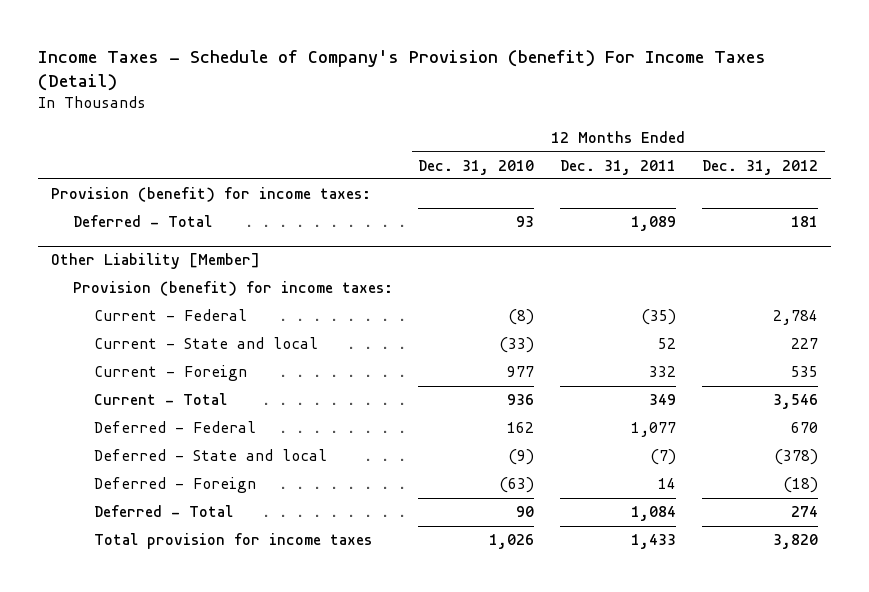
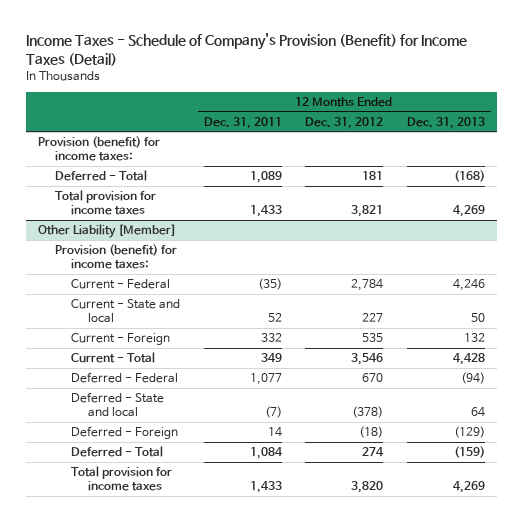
- Income Taxes - Schedule of Company's Provision (benefit) For Income Taxes (Detail)
+ Income Taxes - Schedule of Company's Provision (Benefit) for Income Taxes (Detail)
- | 12 Months Ended Dec. 31, 2010 | 12 Months Ended Dec. 31, 2011 | 12 Months Ended Dec. 31, 2012
+ | 12 Months Ended Dec. 31, 2011 | 12 Months Ended Dec. 31, 2012 | 12 Months Ended Dec. 31, 2013
+ Total provision for income taxes | 1,433 | 3,821 | 4,269

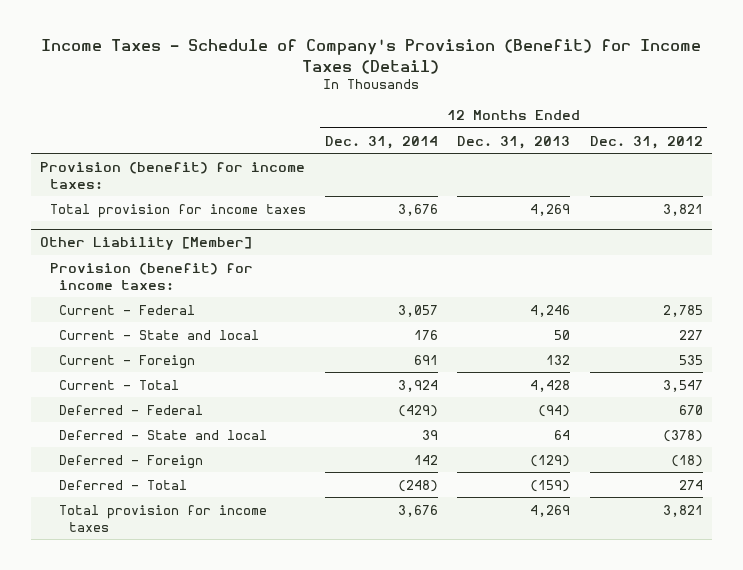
- | 12 Months Ended Dec. 31, 2011 | 12 Months Ended Dec. 31, 2012 | 12 Months Ended Dec. 31, 2013
+ | 12 Months Ended Dec. 31, 2014 | 12 Months Ended Dec. 31, 2013 | 12 Months Ended Dec. 31, 2012
- Deferred - Total | 1,089 | 181 | (168)
@ Other Liability [Member]
- Current - Federal | (35) | 2,784 | 4,246
+ Current - Federal | 3,057 | 4,246 | 2,785
- Current - Total | 349 | 3,546 | 4,428
+ Current - Total | 3,924 | 4,428 | 3,547
- Total provision for income taxes | 1,433 | 3,820 | 4,269
+ Total provision for income taxes | 3,676 | 4,269 | 3,821

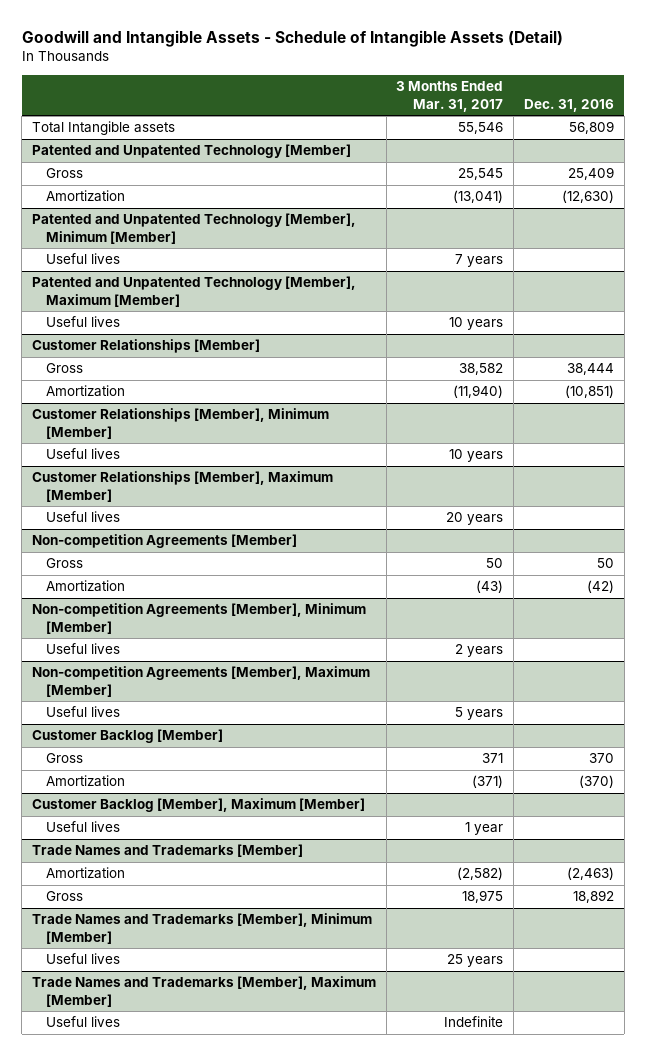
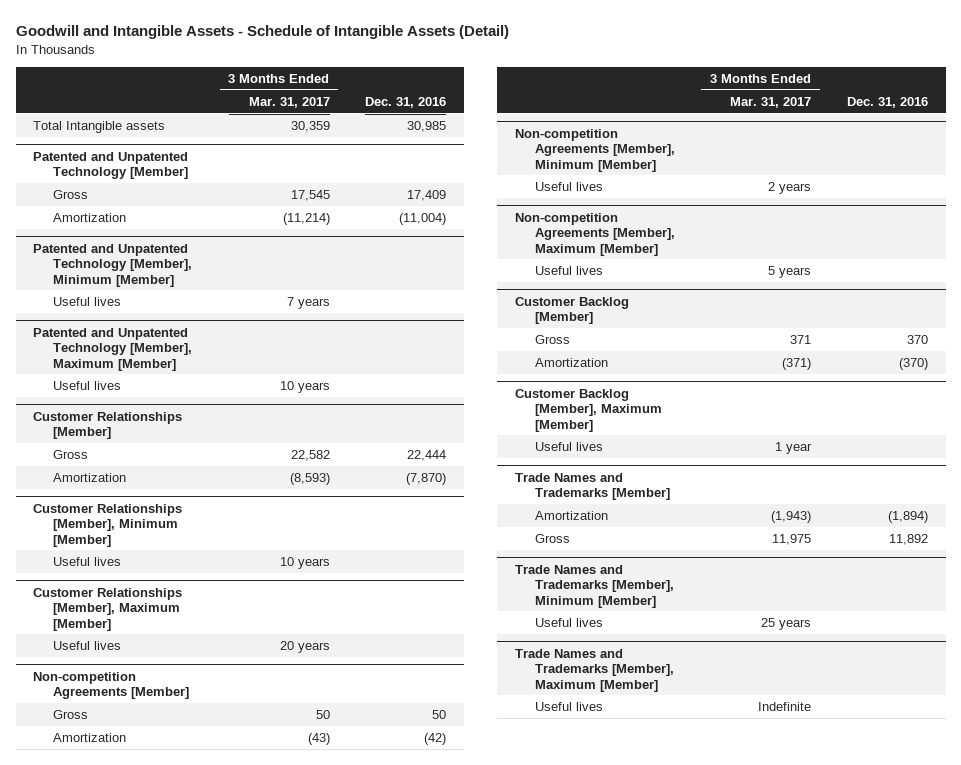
- Total Intangible assets | 55,546 | 56,809
+ Total Intangible assets | 30,359 | 30,985
@ Patented and Unpatented Technology [Member]
- Gross | 25,545 | 25,409
- Amortization | (13,041) | (12,630)
+ Gross | 17,545 | 17,409
+ Amortization | (11,214) | (11,004)
@ Customer Relationships [Member]
- Gross | 38,582 | 38,444
- Amortization | (11,940) | (10,851)
+ Gross | 22,582 | 22,444
+ Amortization | (8,593) | (7,870)
@ Trade Names and Trademarks [Member]
- Amortization | (2,582) | (2,463)
- Gross | 18,975 | 18,892
+ Amortization | (1,943) | (1,894)
+ Gross | 11,975 | 11,892

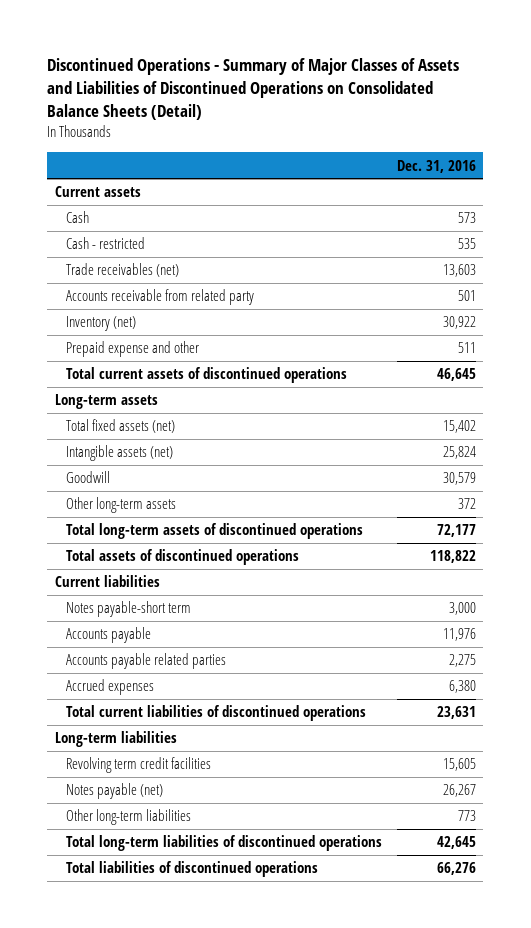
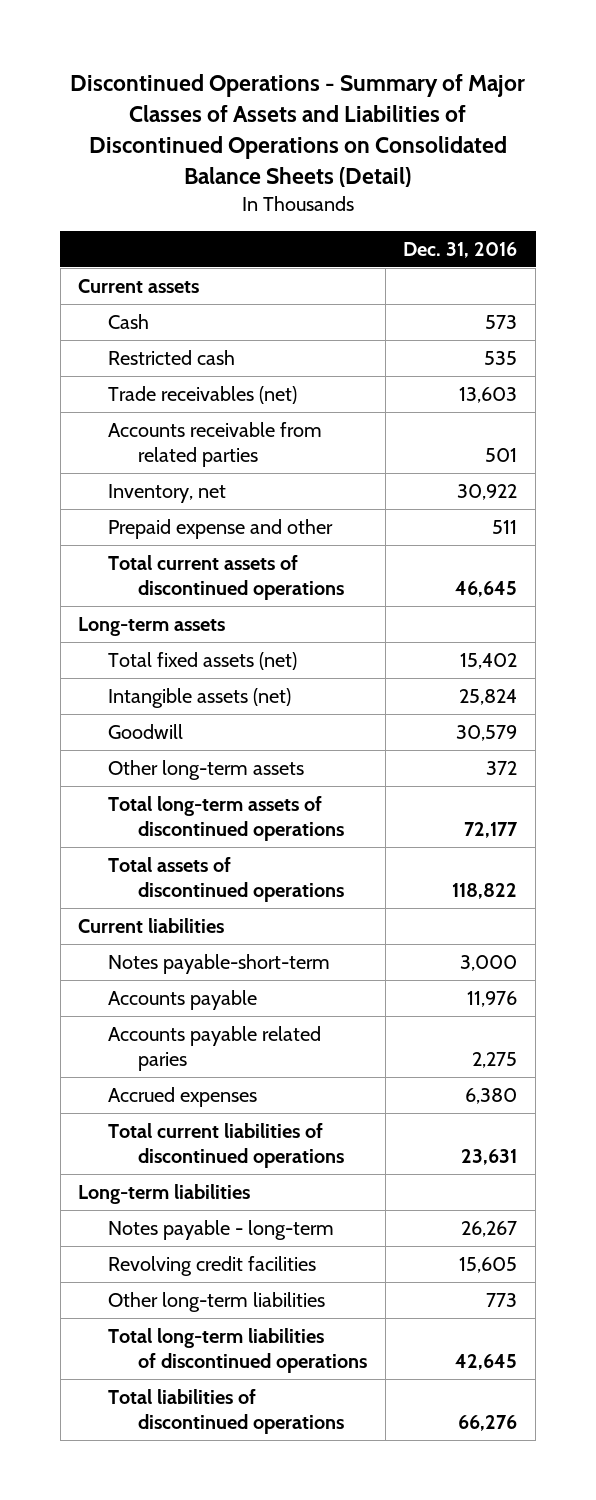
- Cash - restricted | 535
+ Restricted cash | 535
- Accounts receivable from related party | 501
- Inventory (net) | 30,922
+ Accounts receivable from related parties | 501
+ Inventory, net | 30,922
- Notes payable-short term | 3,000
+ Notes payable-short-term | 3,000
- Accounts payable related parties | 2,275
+ Accounts payable related paries | 2,275
- Revolving term credit facilities | 15,605
- Notes payable (net) | 26,267
+ Notes payable - long-term | 26,267
+ Revolving credit facilities | 15,605

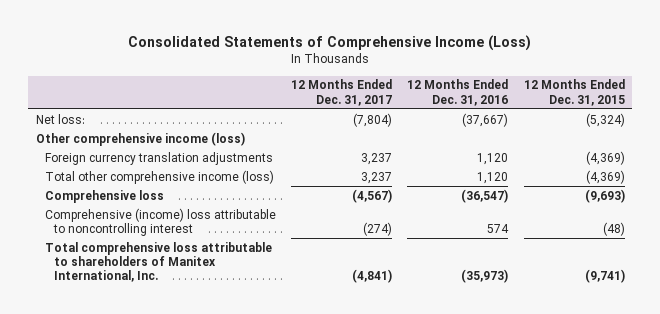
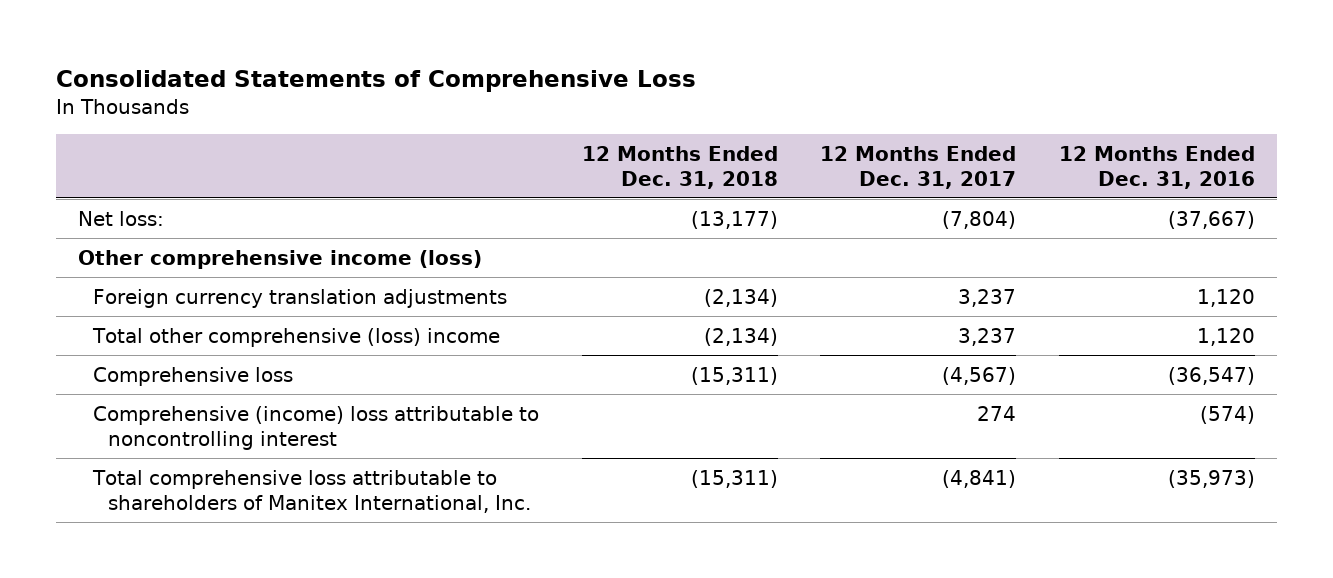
- Consolidated Statements of Comprehensive Income (Loss)
+ Consolidated Statements of Comprehensive Loss
- | 12 Months Ended Dec. 31, 2017 | 12 Months Ended Dec. 31, 2016 | 12 Months Ended Dec. 31, 2015
+ | 12 Months Ended Dec. 31, 2018 | 12 Months Ended Dec. 31, 2017 | 12 Months Ended Dec. 31, 2016
- Total other comprehensive income (loss) | 3,237 | 1,120 | (4,369)
+ Total other comprehensive (loss) income | (2,134) | 3,237 | 1,120
- Comprehensive (income) loss attributable to noncontrolling interest | (274) | 574 | (48)
+ Comprehensive (income) loss attributable to noncontrolling interest | | 274 | (574)

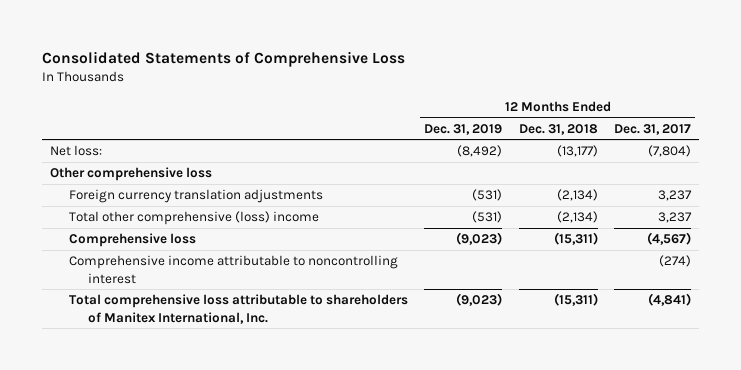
- | 12 Months Ended Dec. 31, 2018 | 12 Months Ended Dec. 31, 2017 | 12 Months Ended Dec. 31, 2016
+ | 12 Months Ended Dec. 31, 2019 | 12 Months Ended Dec. 31, 2018 | 12 Months Ended Dec. 31, 2017
- Other comprehensive income (loss)
+ Other comprehensive loss
- Comprehensive (income) loss attributable to noncontrolling interest | | 274 | (574)
+ Comprehensive income attributable to noncontrolling interest | | | (274)

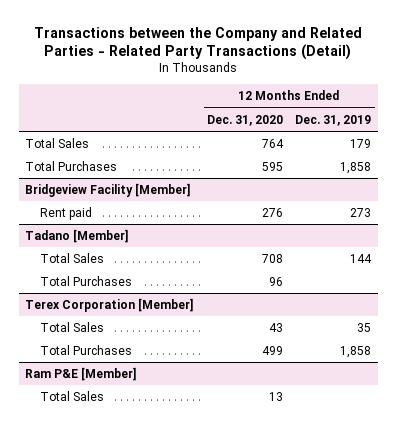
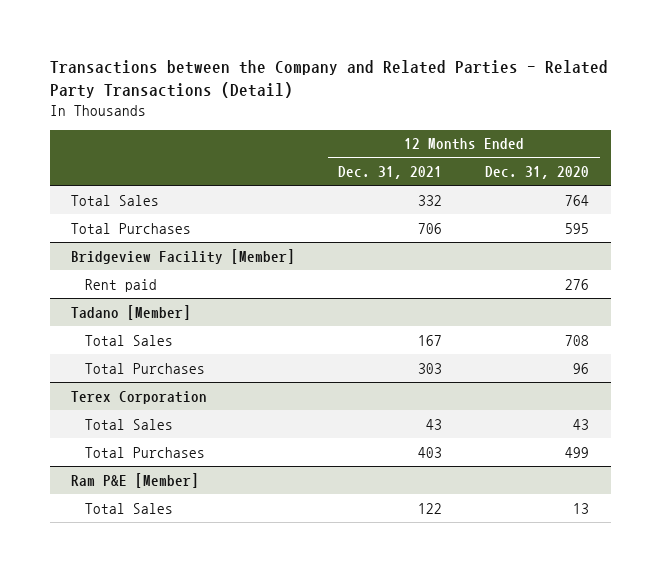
- | 12 Months Ended Dec. 31, 2020 | 12 Months Ended Dec. 31, 2019
+ | 12 Months Ended Dec. 31, 2021 | 12 Months Ended Dec. 31, 2020
- Terex Corporation [Member]
+ Terex Corporation

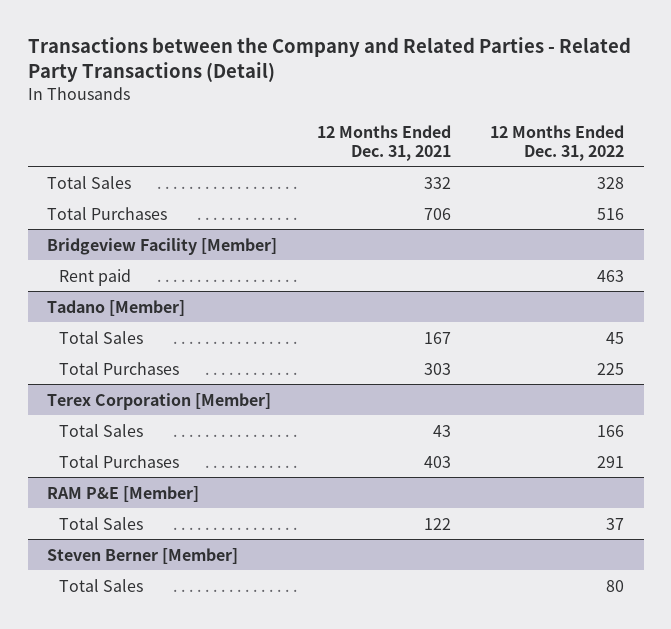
- | 12 Months Ended Dec. 31, 2021 | 12 Months Ended Dec. 31, 2020
+ | 12 Months Ended Dec. 31, 2021 | 12 Months Ended Dec. 31, 2022
- Terex Corporation
+ Terex Corporation [Member]
- Ram P&E [Member]
+ RAM P&E [Member]
+ Steven Berner [Member]
+ Total Sales | | 80

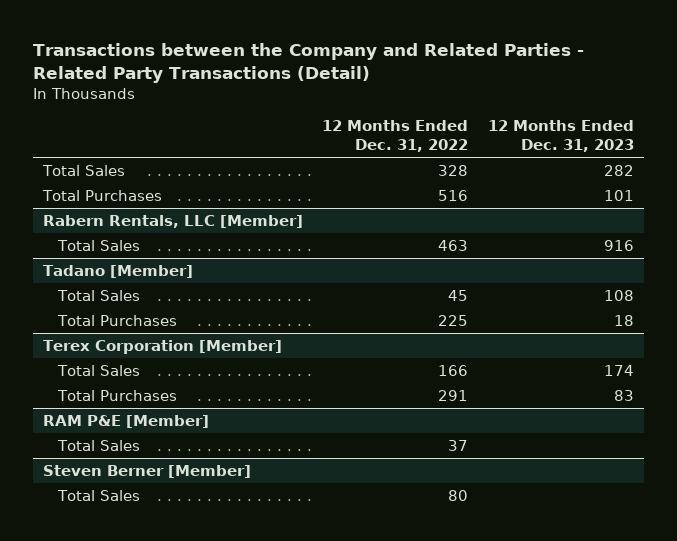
- | 12 Months Ended Dec. 31, 2021 | 12 Months Ended Dec. 31, 2022
+ | 12 Months Ended Dec. 31, 2022 | 12 Months Ended Dec. 31, 2023
- Bridgeview Facility [Member]
- Rent paid | | 463
+ Rabern Rentals, LLC [Member]
+ Total Sales | 463 | 916

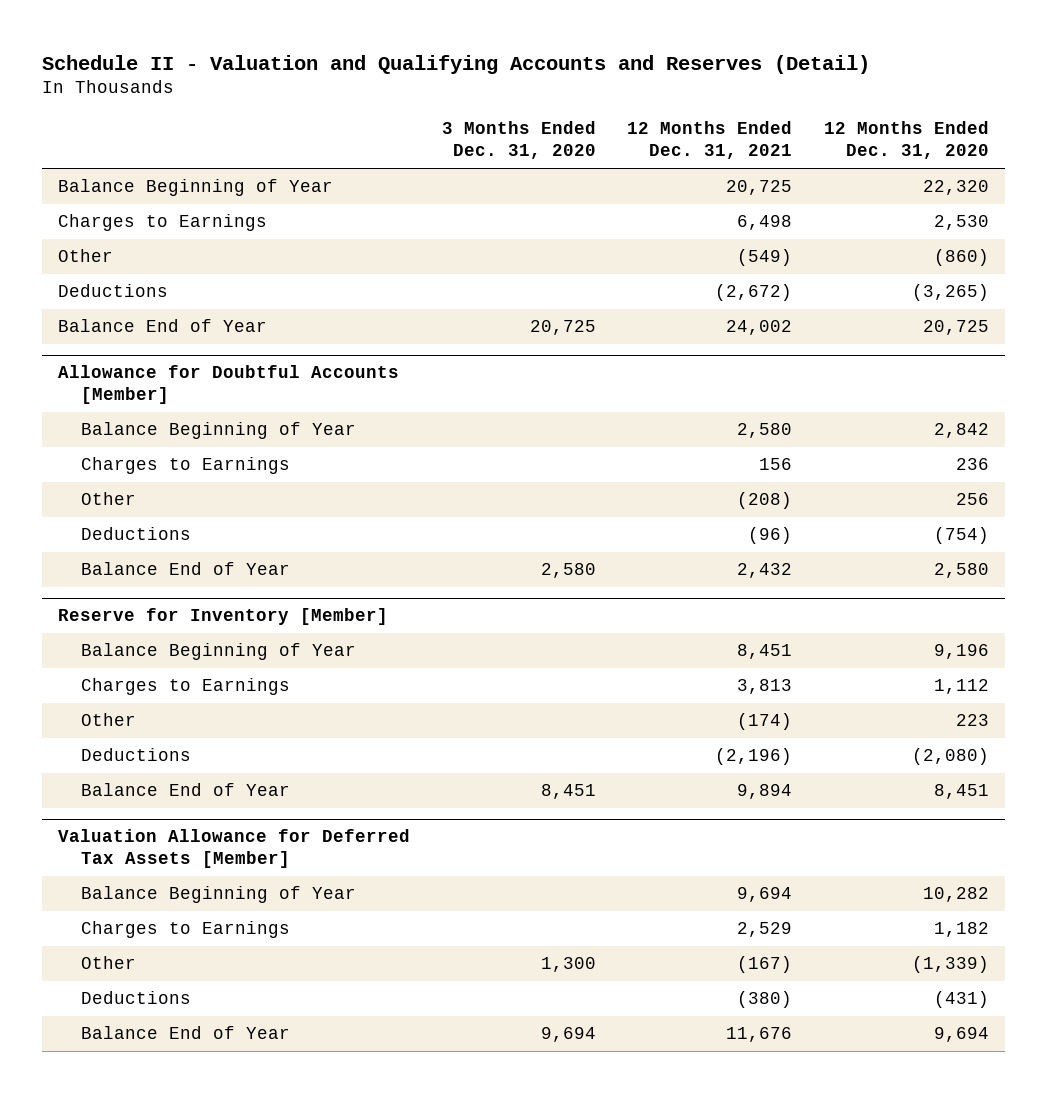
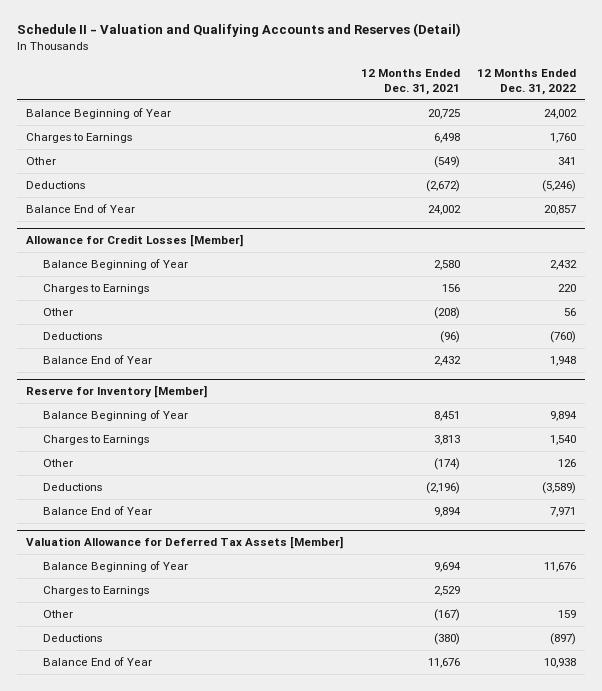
- | 3 Months Ended Dec. 31, 2020 | 12 Months Ended Dec. 31, 2021 | 12 Months Ended Dec. 31, 2020
+ | 12 Months Ended Dec. 31, 2021 | 12 Months Ended Dec. 31, 2022
- Allowance for Doubtful Accounts [Member]
+ Allowance for Credit Losses [Member]

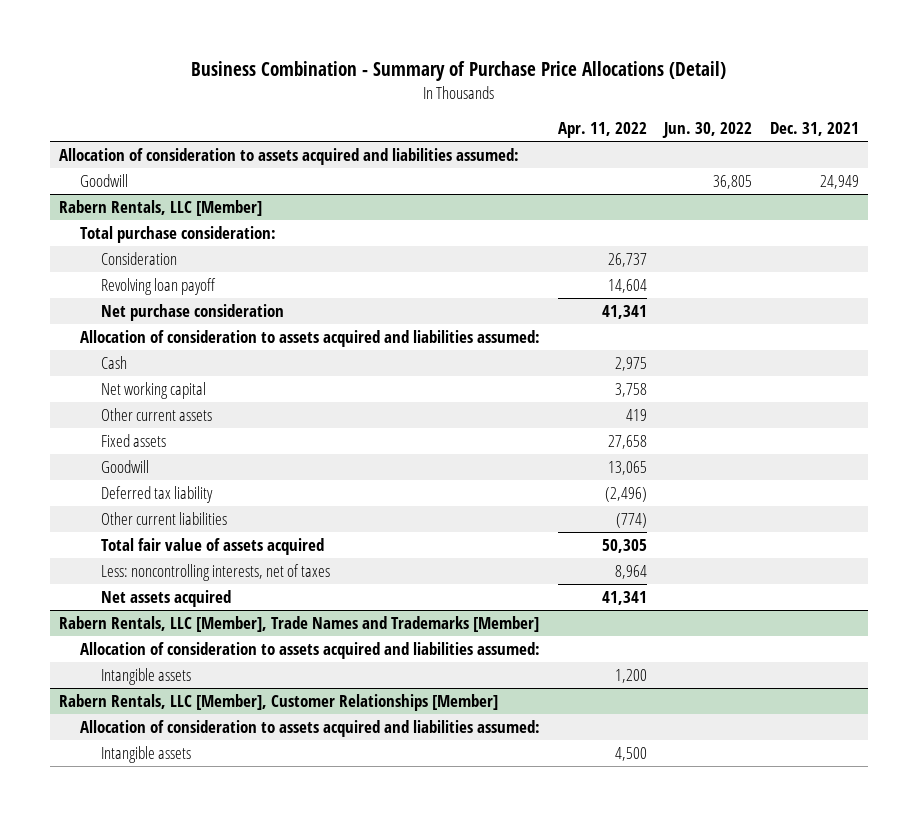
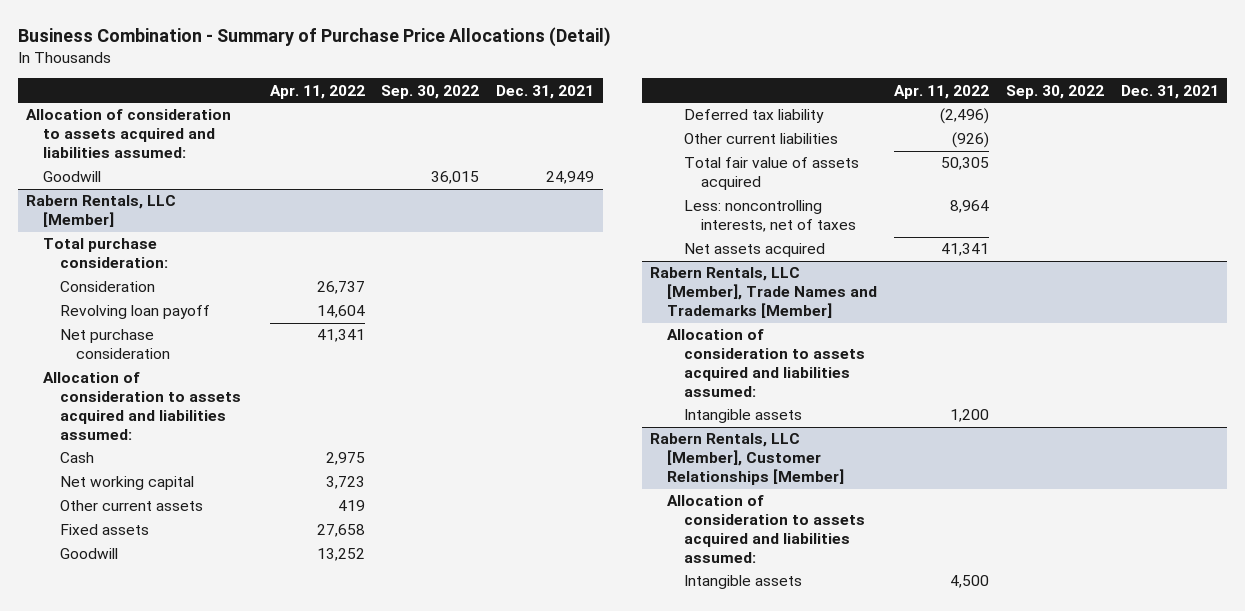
- | Apr. 11, 2022 | Jun. 30, 2022 | Dec. 31, 2021
+ | Apr. 11, 2022 | Sep. 30, 2022 | Dec. 31, 2021
@ Rabern Rentals, LLC [Member]
- Net working capital | 3,758 | |
+ Net working capital | 3,723 | |
- Goodwill | 13,065 | |
+ Goodwill | 13,252 | |
- Other current liabilities | (774) | |
+ Other current liabilities | (926) | |

